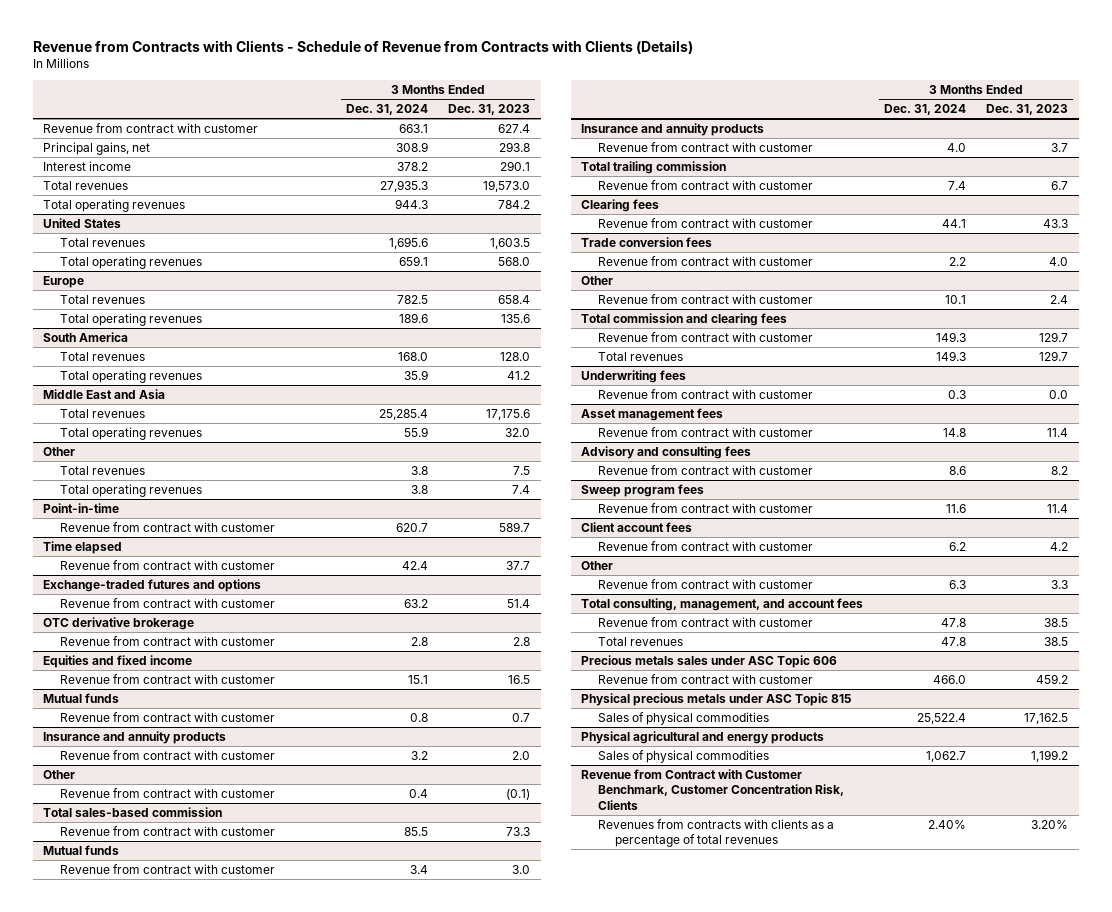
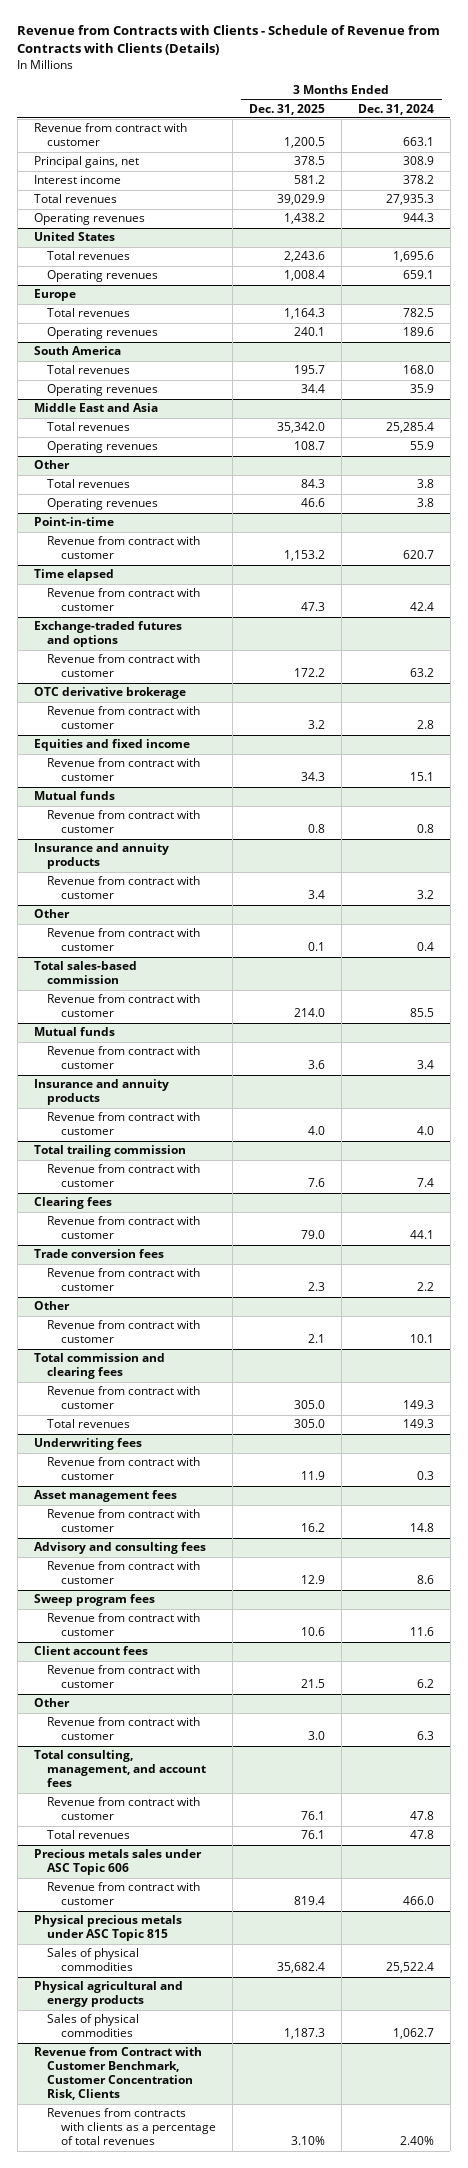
- | 3 Months Ended Dec. 31, 2024 | 3 Months Ended Dec. 31, 2023
+ | 3 Months Ended Dec. 31, 2025 | 3 Months Ended Dec. 31, 2024
- Total operating revenues | 944.3 | 784.2
+ Operating revenues | 1,438.2 | 944.3
@ United States
- Total operating revenues | 659.1 | 568.0
+ Operating revenues | 1,008.4 | 659.1
@ Europe
- Total operating revenues | 189.6 | 135.6
+ Operating revenues | 240.1 | 189.6
@ South America
- Total operating revenues | 35.9 | 41.2
+ Operating revenues | 34.4 | 35.9
@ Middle East and Asia
- Total operating revenues | 55.9 | 32.0
+ Operating revenues | 108.7 | 55.9
@ Other
- Total operating revenues | 3.8 | 7.4
+ Operating revenues | 46.6 | 3.8

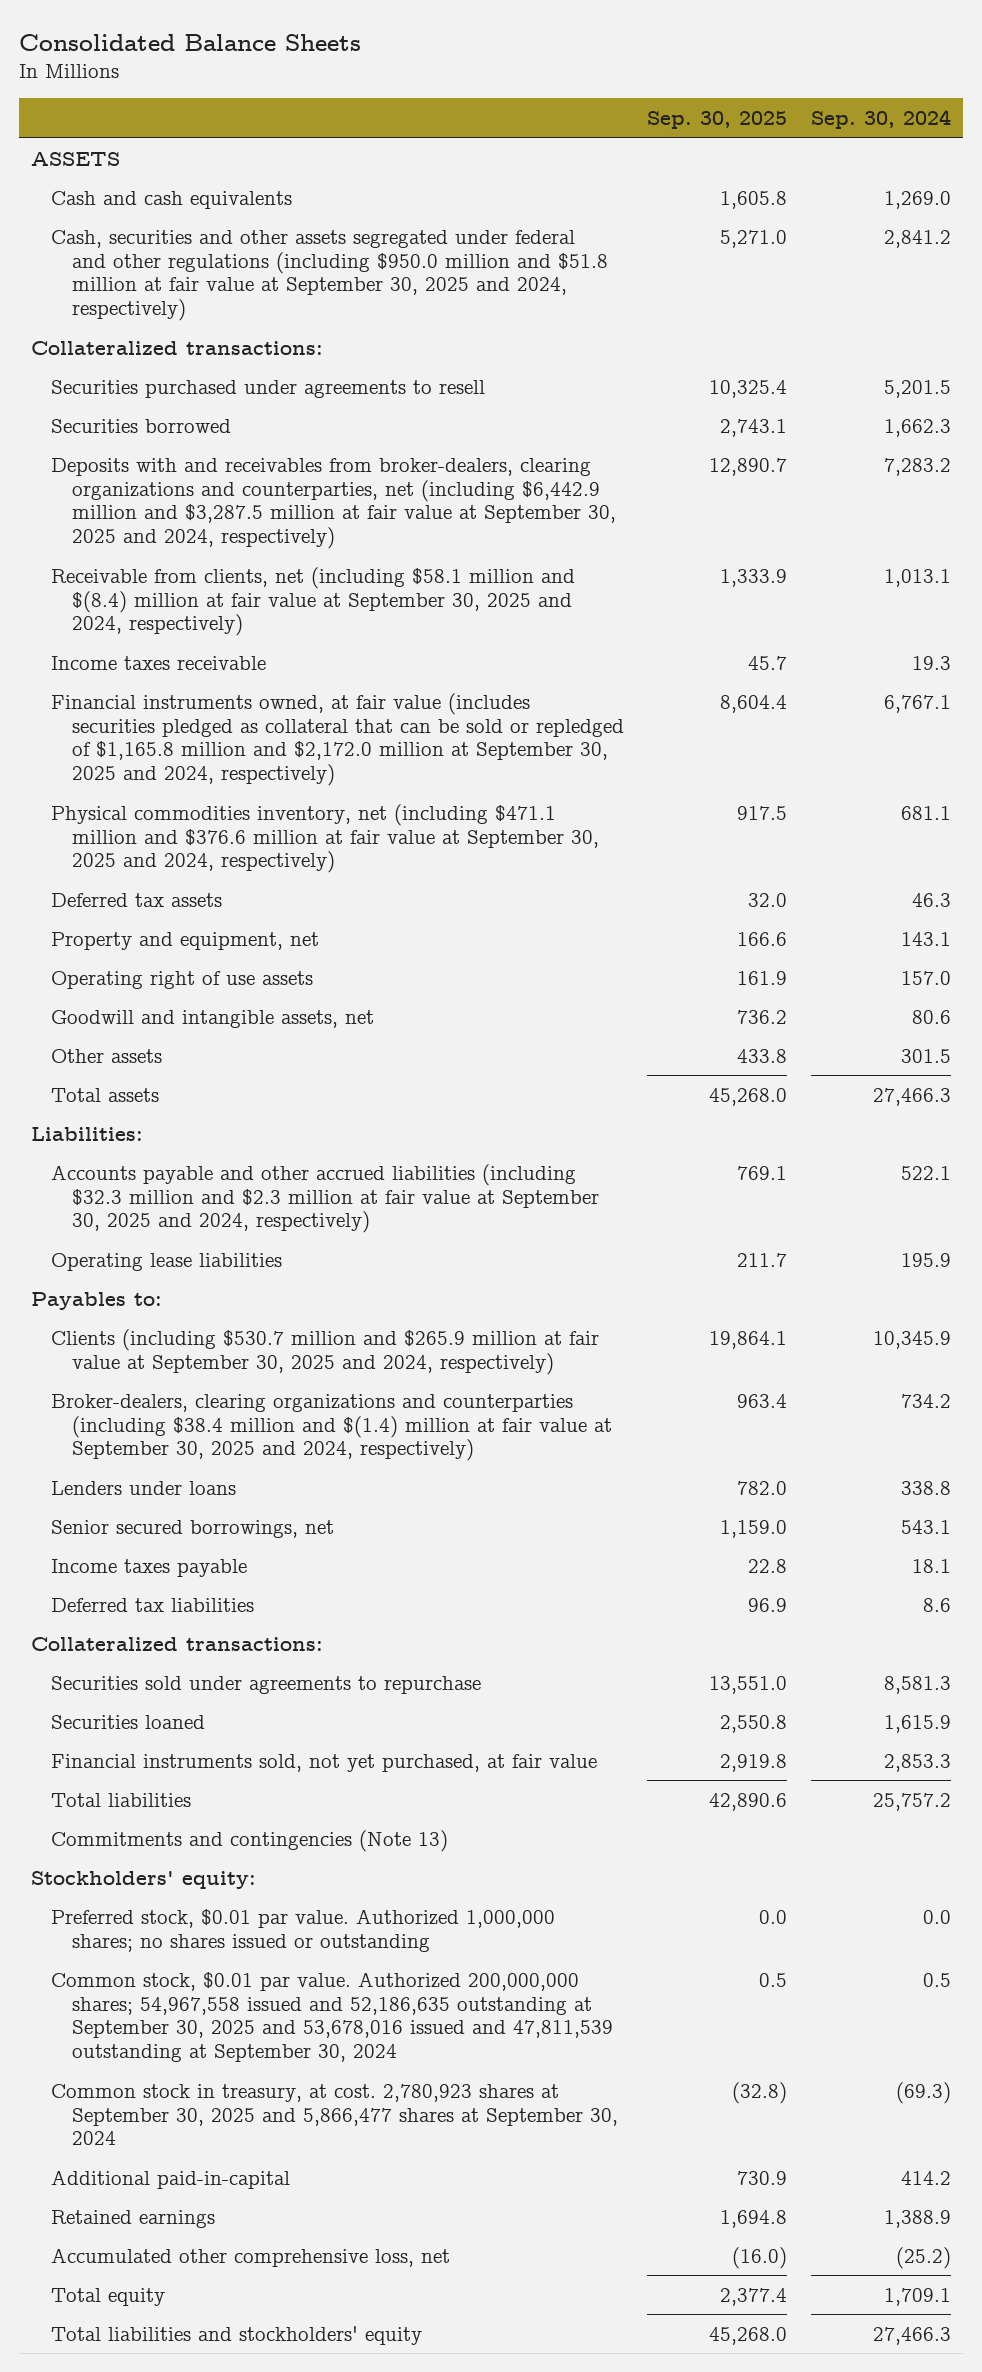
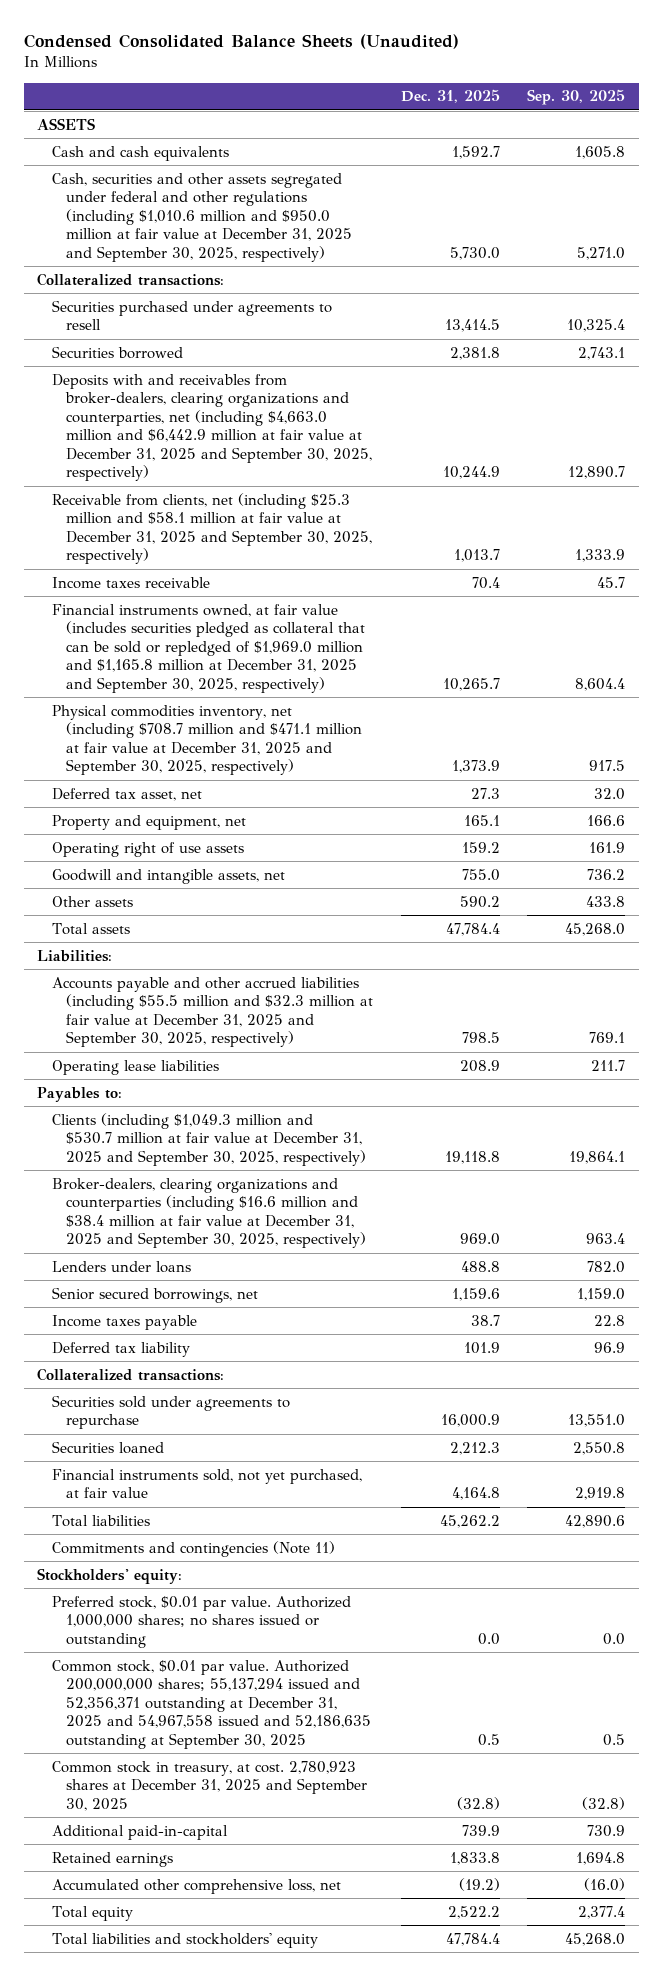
- Consolidated Balance Sheets
+ Condensed Consolidated Balance Sheets (Unaudited)
- | Sep. 30, 2025 | Sep. 30, 2024
+ | Dec. 31, 2025 | Sep. 30, 2025
- Cash, securities and other assets segregated under federal and other regulations (including $950.0 million and $51.8 million at fair value at September 30, 2025 and 2024, respectively) | 5,271.0 | 2,841.2
+ Cash, securities and other assets segregated under federal and other regulations (including $1,010.6 million and $950.0 million at fair value at December 31, 2025 and September 30, 2025, respectively) | 5,730.0 | 5,271.0
- Deposits with and receivables from broker-dealers, clearing organizations and counterparties, net (including $6,442.9 million and $3,287.5 million at fair value at September 30, 2025 and 2024, respectively) | 12,890.7 | 7,283.2
- Receivable from clients, net (including $58.1 million and $(8.4) million at fair value at September 30, 2025 and 2024, respectively) | 1,333.9 | 1,013.1
+ Deposits with and receivables from broker-dealers, clearing organizations and counterparties, net (including $4,663.0 million and $6,442.9 million at fair value at December 31, 2025 and September 30, 2025, respectively) | 10,244.9 | 12,890.7
+ Receivable from clients, net (including $25.3 million and $58.1 million at fair value at December 31, 2025 and September 30, 2025, respectively) | 1,013.7 | 1,333.9
- Financial instruments owned, at fair value (includes securities pledged as collateral that can be sold or repledged of $1,165.8 million and $2,172.0 million at September 30, 2025 and 2024, respectively) | 8,604.4 | 6,767.1
- Physical commodities inventory, net (including $471.1 million and $376.6 million at fair value at September 30, 2025 and 2024, respectively) | 917.5 | 681.1
- Deferred tax assets | 32.0 | 46.3
+ Financial instruments owned, at fair value (includes securities pledged as collateral that can be sold or repledged of $1,969.0 million and $1,165.8 million at December 31, 2025 and September 30, 2025, respectively) | 10,265.7 | 8,604.4
+ Physical commodities inventory, net (including $708.7 million and $471.1 million at fair value at December 31, 2025 and September 30, 2025, respectively) | 1,373.9 | 917.5
+ Deferred tax asset, net | 27.3 | 32.0
- Accounts payable and other accrued liabilities (including $32.3 million and $2.3 million at fair value at September 30, 2025 and 2024, respectively) | 769.1 | 522.1
+ Accounts payable and other accrued liabilities (including $55.5 million and $32.3 million at fair value at December 31, 2025 and September 30, 2025, respectively) | 798.5 | 769.1
- Clients (including $530.7 million and $265.9 million at fair value at September 30, 2025 and 2024, respectively) | 19,864.1 | 10,345.9
- Broker-dealers, clearing organizations and counterparties (including $38.4 million and $(1.4) million at fair value at September 30, 2025 and 2024, respectively) | 963.4 | 734.2
+ Clients (including $1,049.3 million and $530.7 million at fair value at December 31, 2025 and September 30, 2025, respectively) | 19,118.8 | 19,864.1
+ Broker-dealers, clearing organizations and counterparties (including $16.6 million and $38.4 million at fair value at December 31, 2025 and September 30, 2025, respectively) | 969.0 | 963.4
- Deferred tax liabilities | 96.9 | 8.6
+ Deferred tax liability | 101.9 | 96.9
- Commitments and contingencies (Note 13)
+ Commitments and contingencies (Note 11)
- Common stock, $0.01 par value. Authorized 200,000,000 shares; 54,967,558 issued and 52,186,635 outstanding at September 30, 2025 and 53,678,016 issued and 47,811,539 outstanding at September 30, 2024 | 0.5 | 0.5
- Common stock in treasury, at cost. 2,780,923 shares at September 30, 2025 and 5,866,477 shares at September 30, 2024 | (32.8) | (69.3)
+ Common stock, $0.01 par value. Authorized 200,000,000 shares; 55,137,294 issued and 52,356,371 outstanding at December 31, 2025 and 54,967,558 issued and 52,186,635 outstanding at September 30, 2025 | 0.5 | 0.5
+ Common stock in treasury, at cost. 2,780,923 shares at December 31, 2025 and September 30, 2025 | (32.8) | (32.8)

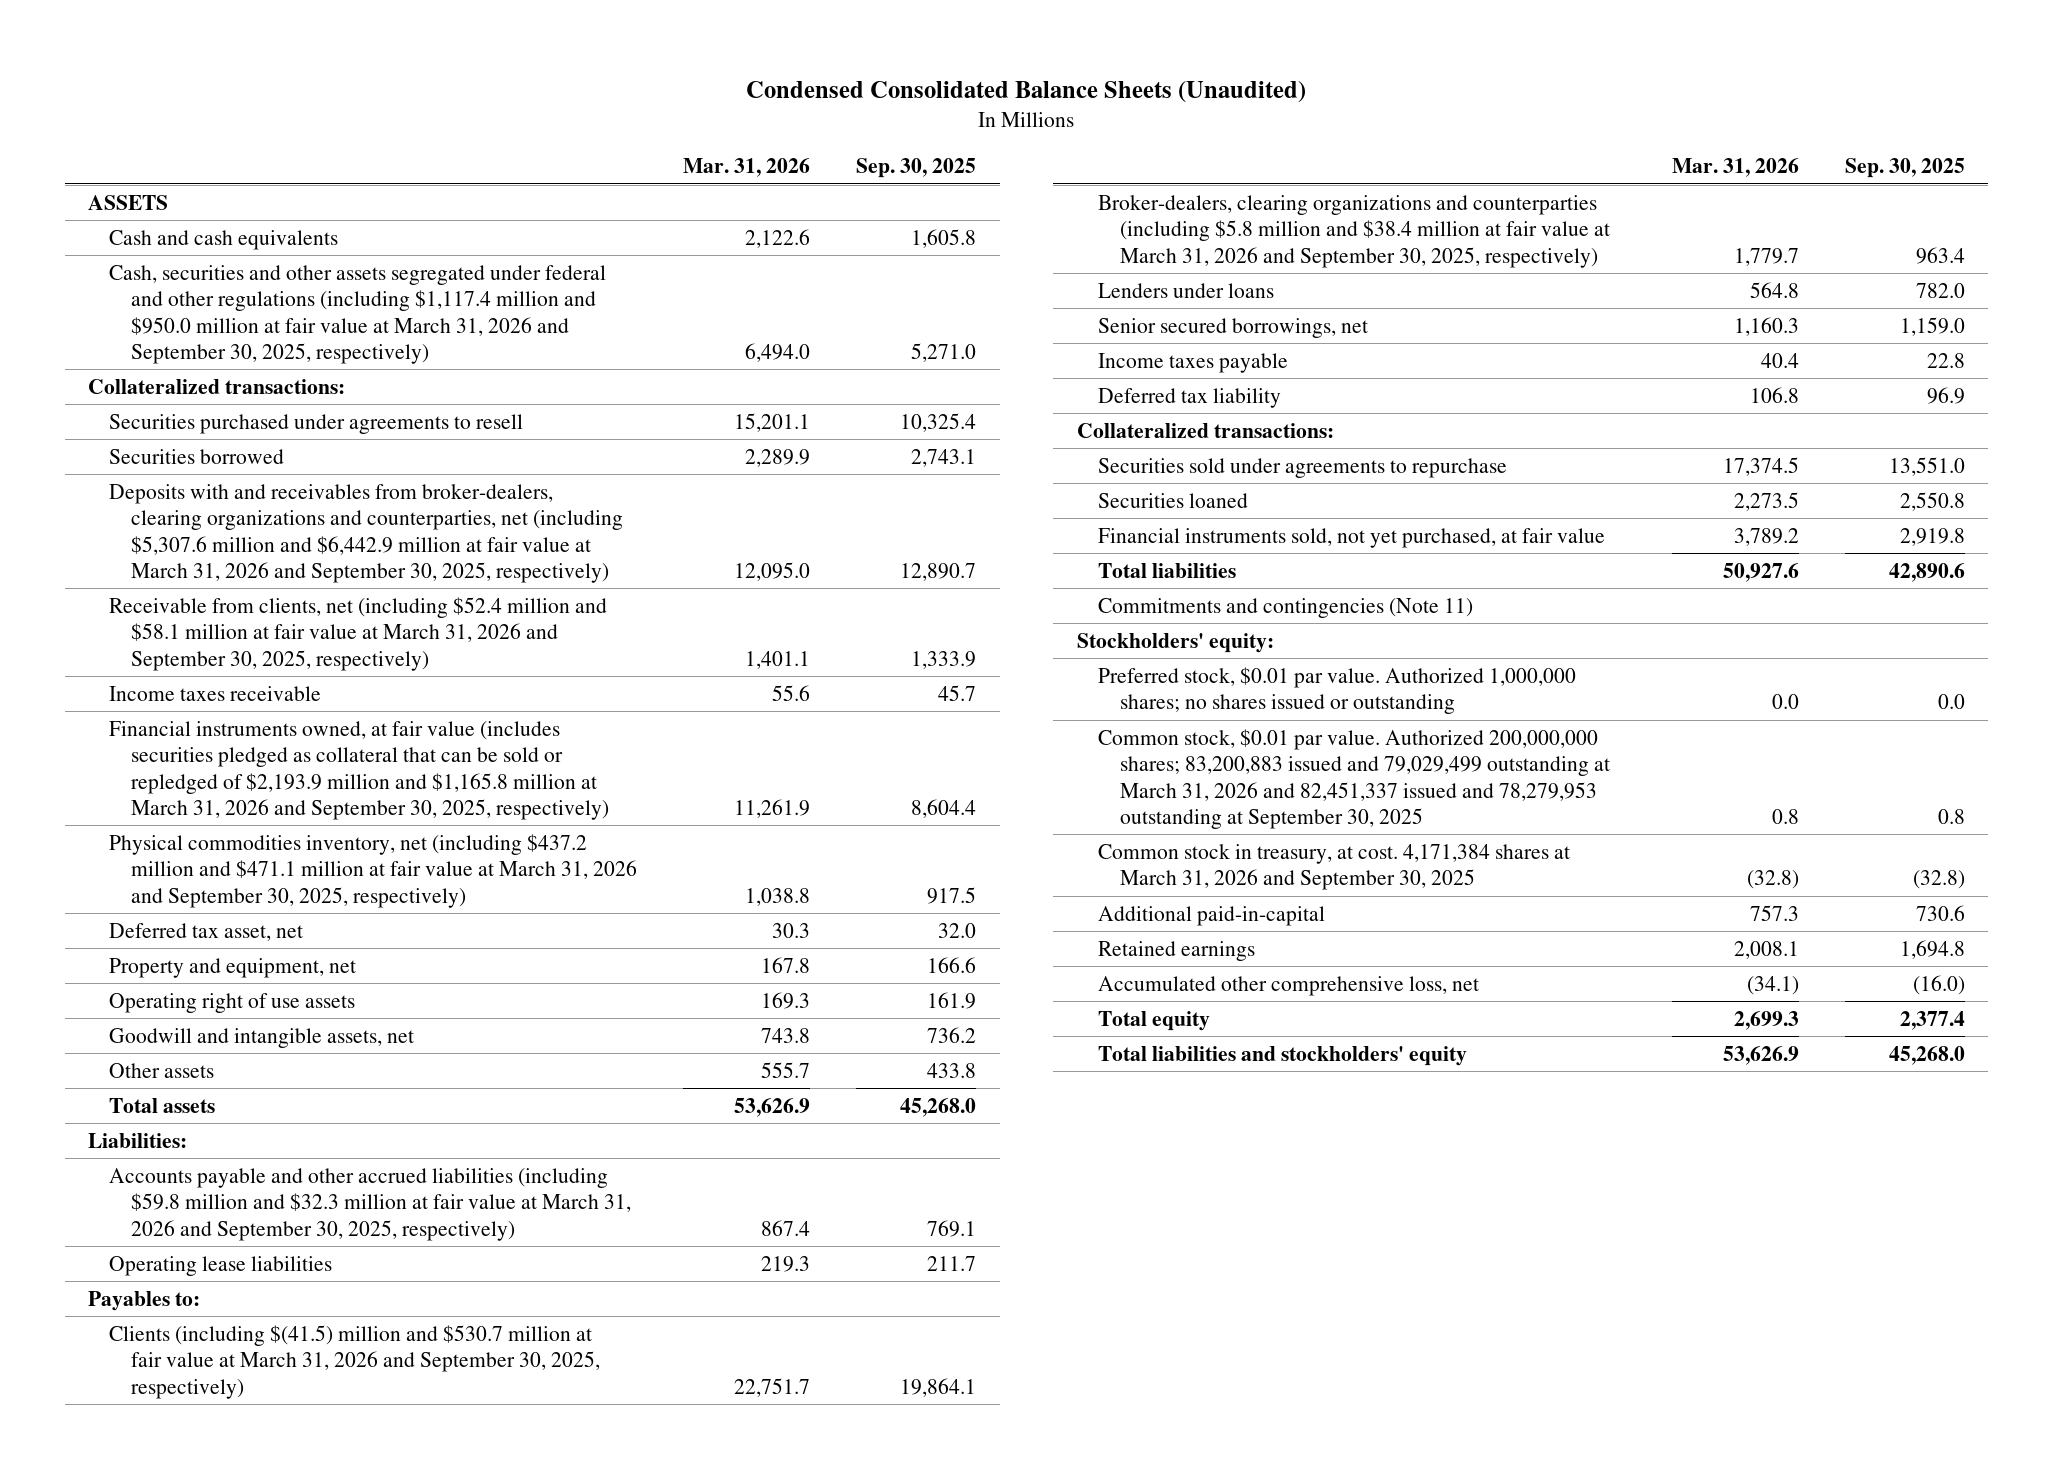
- | Dec. 31, 2025 | Sep. 30, 2025
+ | Mar. 31, 2026 | Sep. 30, 2025
- Cash, securities and other assets segregated under federal and other regulations (including $1,010.6 million and $950.0 million at fair value at December 31, 2025 and September 30, 2025, respectively) | 5,730.0 | 5,271.0
+ Cash, securities and other assets segregated under federal and other regulations (including $1,117.4 million and $950.0 million at fair value at March 31, 2026 and September 30, 2025, respectively) | 6,494.0 | 5,271.0
- Deposits with and receivables from broker-dealers, clearing organizations and counterparties, net (including $4,663.0 million and $6,442.9 million at fair value at December 31, 2025 and September 30, 2025, respectively) | 10,244.9 | 12,890.7
- Receivable from clients, net (including $25.3 million and $58.1 million at fair value at December 31, 2025 and September 30, 2025, respectively) | 1,013.7 | 1,333.9
+ Deposits with and receivables from broker-dealers, clearing organizations and counterparties, net (including $5,307.6 million and $6,442.9 million at fair value at March 31, 2026 and September 30, 2025, respectively) | 12,095.0 | 12,890.7
+ Receivable from clients, net (including $52.4 million and $58.1 million at fair value at March 31, 2026 and September 30, 2025, respectively) | 1,401.1 | 1,333.9
- Financial instruments owned, at fair value (includes securities pledged as collateral that can be sold or repledged of $1,969.0 million and $1,165.8 million at December 31, 2025 and September 30, 2025, respectively) | 10,265.7 | 8,604.4
- Physical commodities inventory, net (including $708.7 million and $471.1 million at fair value at December 31, 2025 and September 30, 2025, respectively) | 1,373.9 | 917.5
+ Financial instruments owned, at fair value (includes securities pledged as collateral that can be sold or repledged of $2,193.9 million and $1,165.8 million at March 31, 2026 and September 30, 2025, respectively) | 11,261.9 | 8,604.4
+ Physical commodities inventory, net (including $437.2 million and $471.1 million at fair value at March 31, 2026 and September 30, 2025, respectively) | 1,038.8 | 917.5
- Accounts payable and other accrued liabilities (including $55.5 million and $32.3 million at fair value at December 31, 2025 and September 30, 2025, respectively) | 798.5 | 769.1
+ Accounts payable and other accrued liabilities (including $59.8 million and $32.3 million at fair value at March 31, 2026 and September 30, 2025, respectively) | 867.4 | 769.1
- Clients (including $1,049.3 million and $530.7 million at fair value at December 31, 2025 and September 30, 2025, respectively) | 19,118.8 | 19,864.1
- Broker-dealers, clearing organizations and counterparties (including $16.6 million and $38.4 million at fair value at December 31, 2025 and September 30, 2025, respectively) | 969.0 | 963.4
+ Clients (including $(41.5) million and $530.7 million at fair value at March 31, 2026 and September 30, 2025, respectively) | 22,751.7 | 19,864.1
+ Broker-dealers, clearing organizations and counterparties (including $5.8 million and $38.4 million at fair value at March 31, 2026 and September 30, 2025, respectively) | 1,779.7 | 963.4
- Common stock, $0.01 par value. Authorized 200,000,000 shares; 55,137,294 issued and 52,356,371 outstanding at December 31, 2025 and 54,967,558 issued and 52,186,635 outstanding at September 30, 2025 | 0.5 | 0.5
- Common stock in treasury, at cost. 2,780,923 shares at December 31, 2025 and September 30, 2025 | (32.8) | (32.8)
- Additional paid-in-capital | 739.9 | 730.9
+ Common stock, $0.01 par value. Authorized 200,000,000 shares; 83,200,883 issued and 79,029,499 outstanding at March 31, 2026 and 82,451,337 issued and 78,279,953 outstanding at September 30, 2025 | 0.8 | 0.8
+ Common stock in treasury, at cost. 4,171,384 shares at March 31, 2026 and September 30, 2025 | (32.8) | (32.8)
+ Additional paid-in-capital | 757.3 | 730.6

